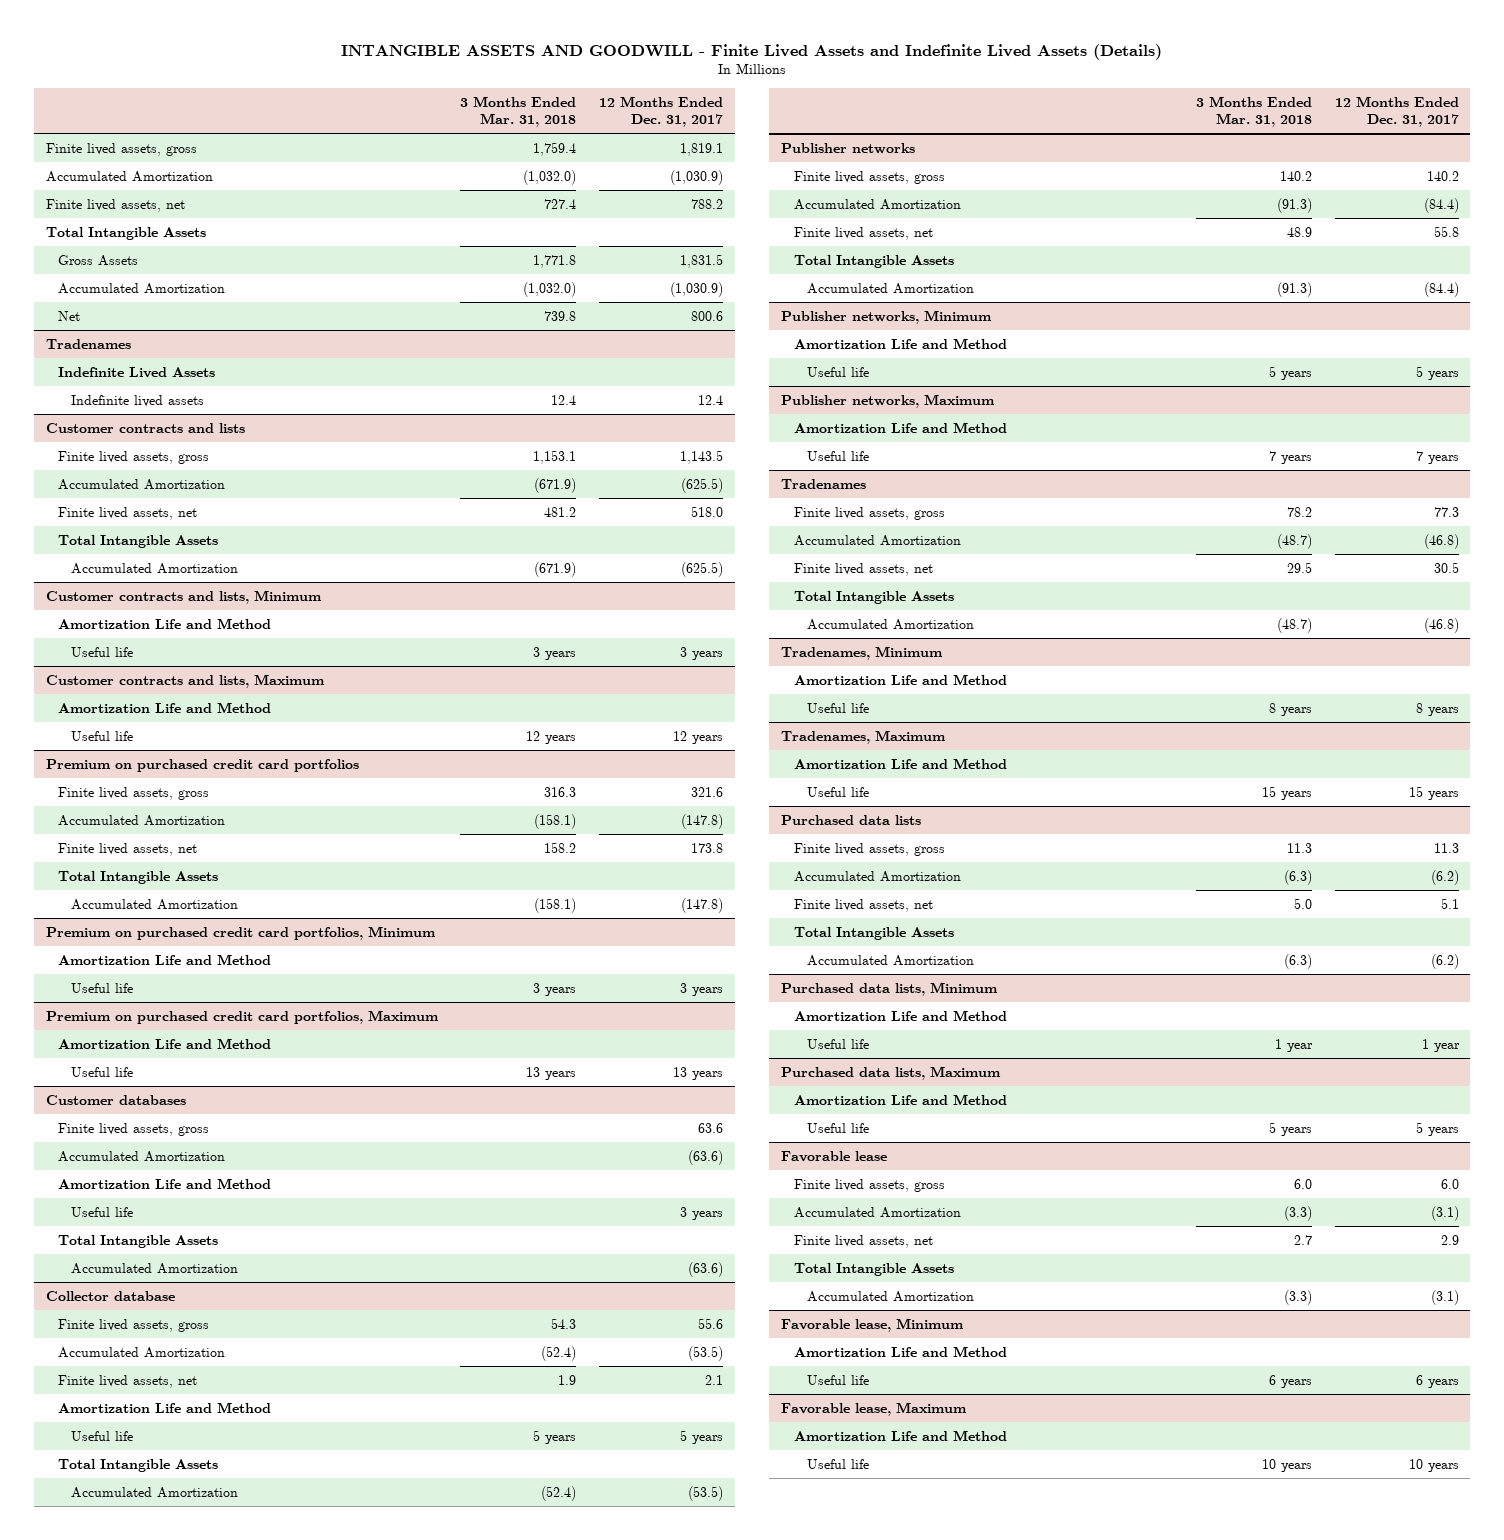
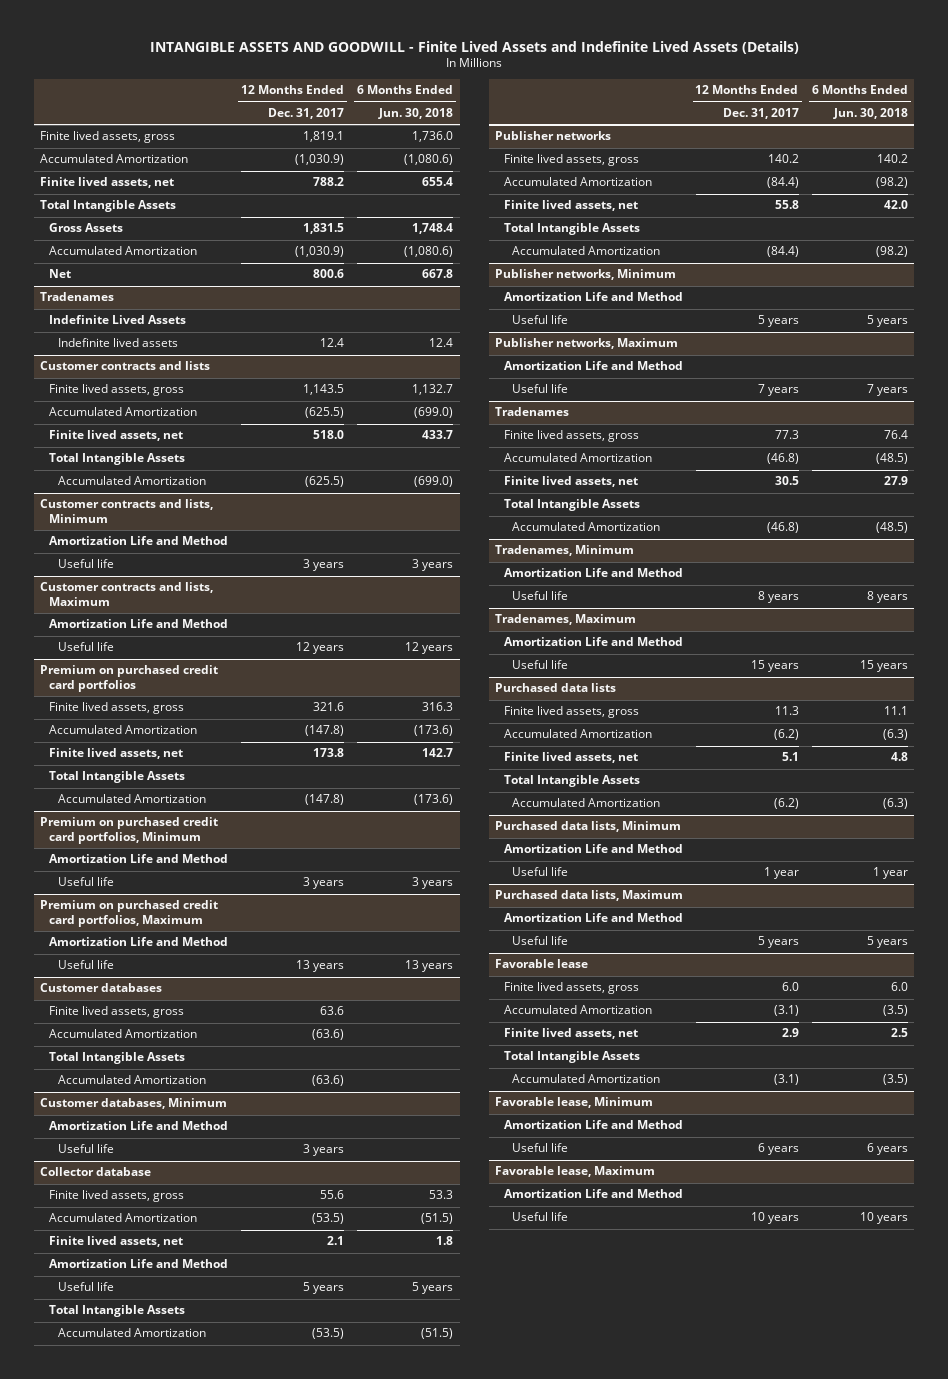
- | 3 Months Ended Mar. 31, 2018 | 12 Months Ended Dec. 31, 2017
+ | 12 Months Ended Dec. 31, 2017 | 6 Months Ended Jun. 30, 2018
@ Customer databases
- Amortization Life and Method
- Useful life | | 3 years
+ Customer databases, Minimum
+ Amortization Life and Method
+ Useful life | 3 years |

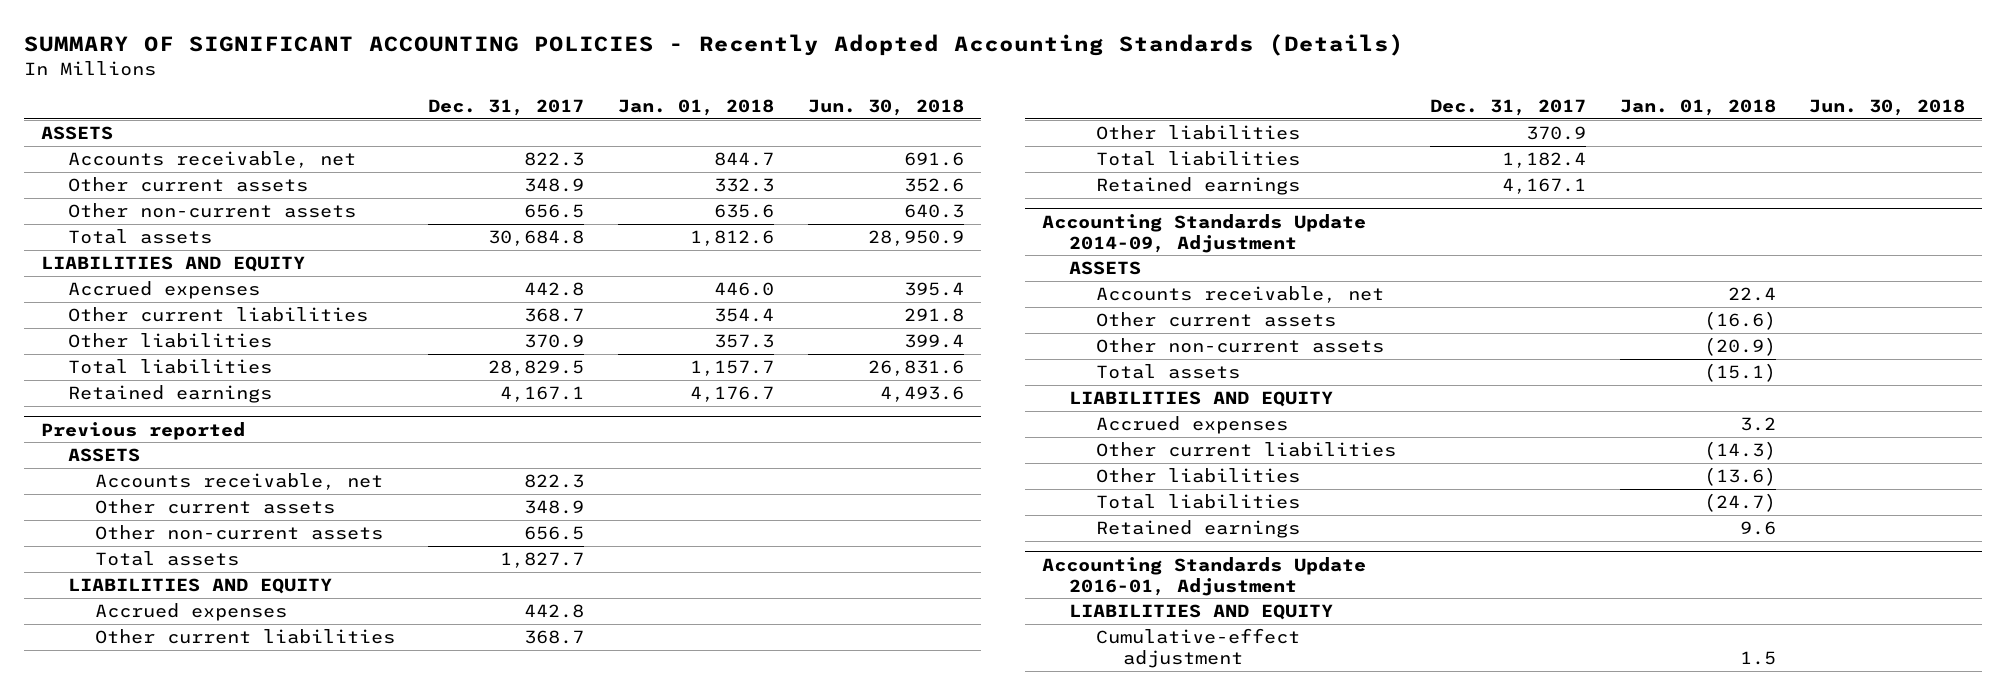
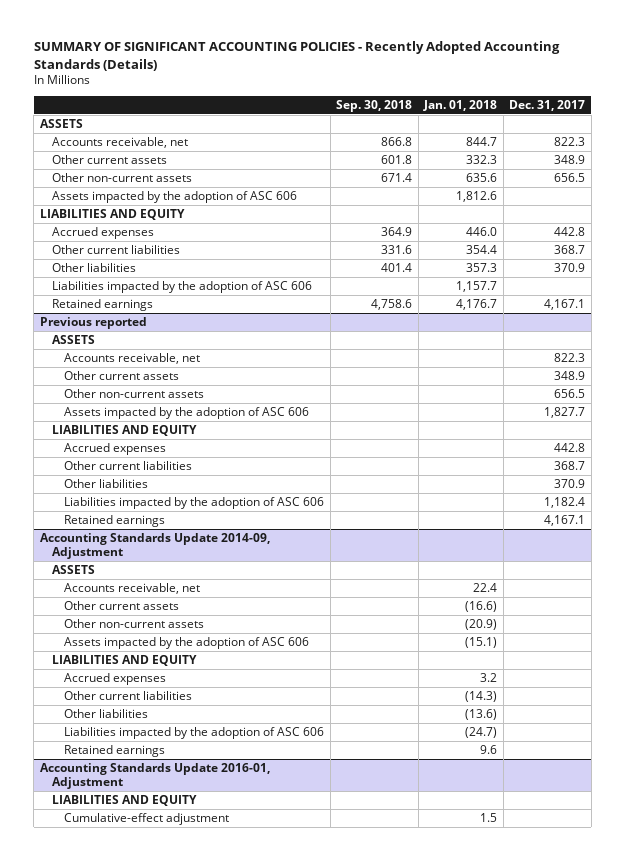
- | Dec. 31, 2017 | Jan. 01, 2018 | Jun. 30, 2018
+ | Sep. 30, 2018 | Jan. 01, 2018 | Dec. 31, 2017
- Total assets | 30,684.8 | 1,812.6 | 28,950.9
+ Assets impacted by the adoption of ASC 606 | | 1,812.6 |
- Total liabilities | 28,829.5 | 1,157.7 | 26,831.6
+ Liabilities impacted by the adoption of ASC 606 | | 1,157.7 |
@ Previous reported
- Total assets | 1,827.7 | |
+ Assets impacted by the adoption of ASC 606 | | | 1,827.7
- Total liabilities | 1,182.4 | |
+ Liabilities impacted by the adoption of ASC 606 | | | 1,182.4
@ Accounting Standards Update 2014-09, Adjustment
- Total assets | | (15.1) |
+ Assets impacted by the adoption of ASC 606 | | (15.1) |
- Total liabilities | | (24.7) |
+ Liabilities impacted by the adoption of ASC 606 | | (24.7) |

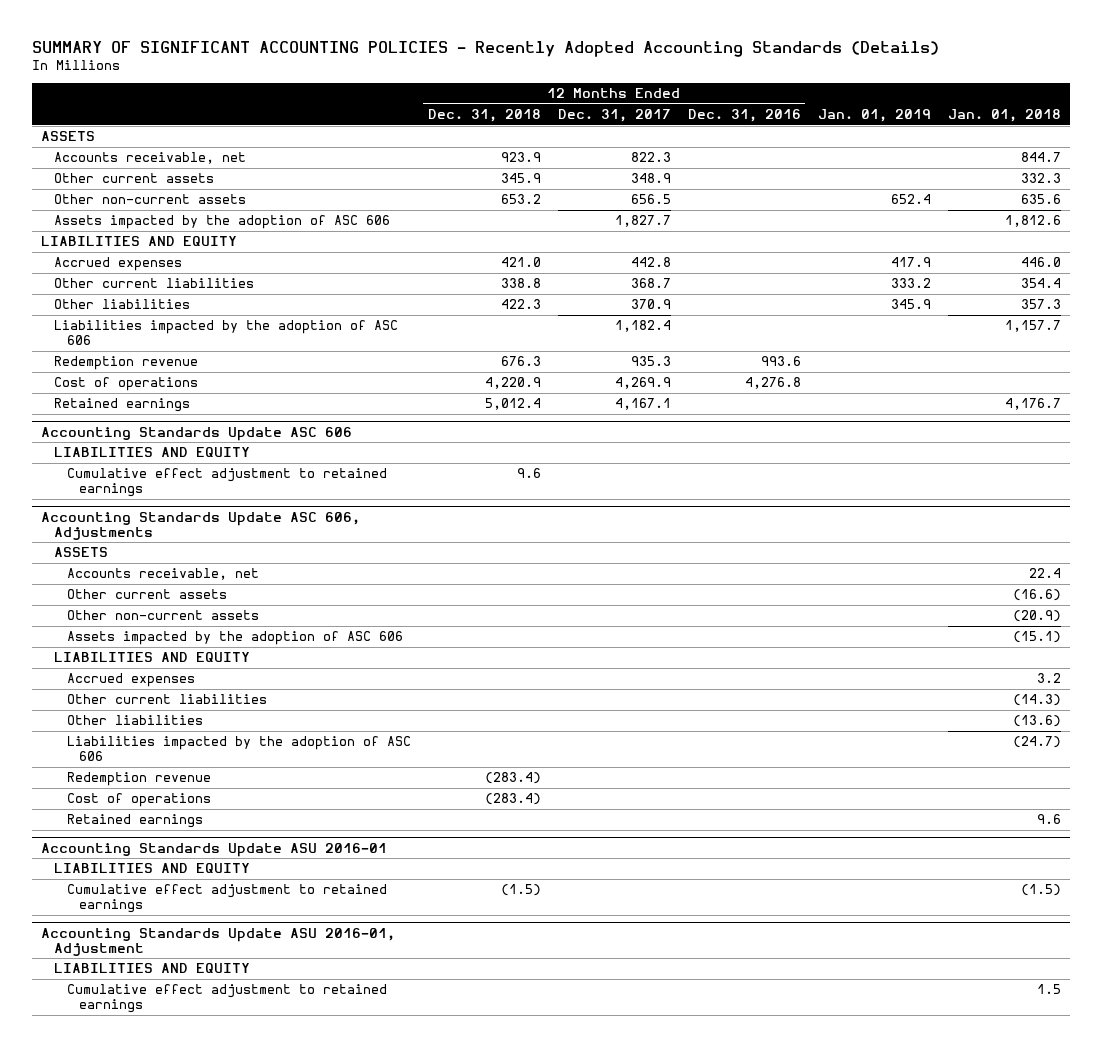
- | Sep. 30, 2018 | Jan. 01, 2018 | Dec. 31, 2017
+ | 12 Months Ended Dec. 31, 2018 | 12 Months Ended Dec. 31, 2017 | 12 Months Ended Dec. 31, 2016 | Jan. 01, 2019 | Jan. 01, 2018
+ Redemption revenue | 676.3 | 935.3 | 993.6 | |
+ Cost of operations | 4,220.9 | 4,269.9 | 4,276.8 | |
- Previous reported
- ASSETS
- Accounts receivable, net | | | 822.3
- Other current assets | | | 348.9
- Other non-current assets | | | 656.5
- Assets impacted by the adoption of ASC 606 | | | 1,827.7
+ Accounting Standards Update ASC 606
- Accrued expenses | | | 442.8
- Other current liabilities | | | 368.7
- Other liabilities | | | 370.9
- Liabilities impacted by the adoption of ASC 606 | | | 1,182.4
- Retained earnings | | | 4,167.1
- Accounting Standards Update 2014-09, Adjustment
+ Cumulative effect adjustment to retained earnings | 9.6 | | | |
+ Accounting Standards Update ASC 606, Adjustments
+ Redemption revenue | (283.4) | | | |
+ Cost of operations | (283.4) | | | |
- Accounting Standards Update 2016-01, Adjustment
+ Accounting Standards Update ASU 2016-01
- Cumulative-effect adjustment | | 1.5 |
+ Cumulative effect adjustment to retained earnings | (1.5) | | | | (1.5)
+ Accounting Standards Update ASU 2016-01, Adjustment
+ LIABILITIES AND EQUITY
+ Cumulative effect adjustment to retained earnings | | | | | 1.5

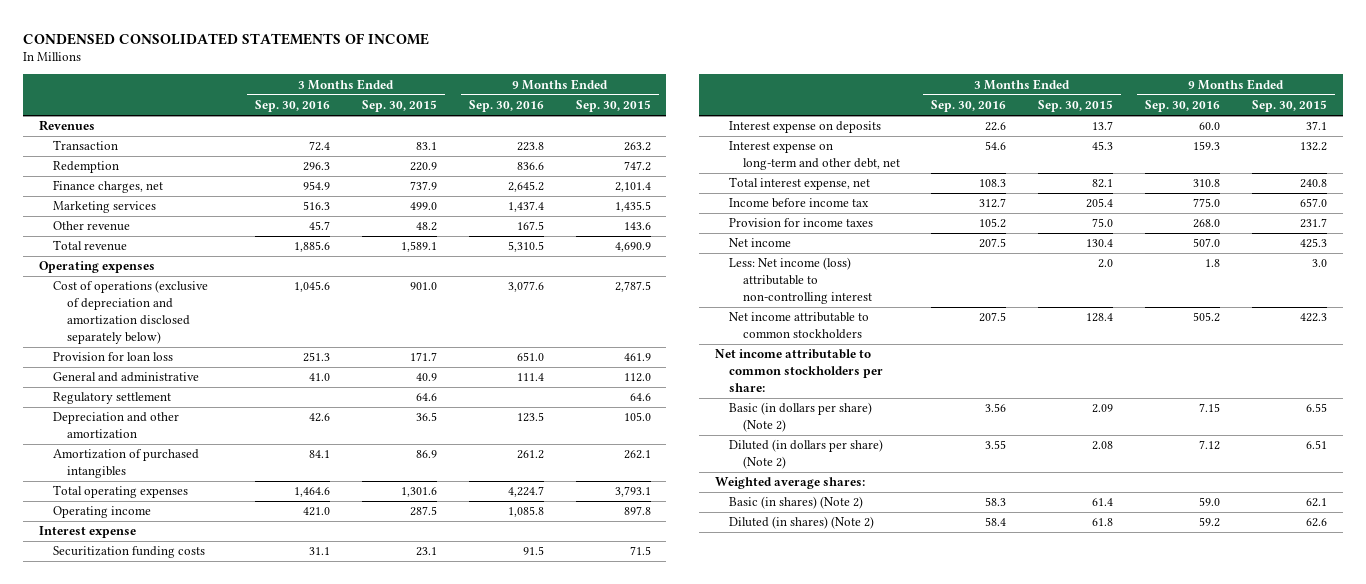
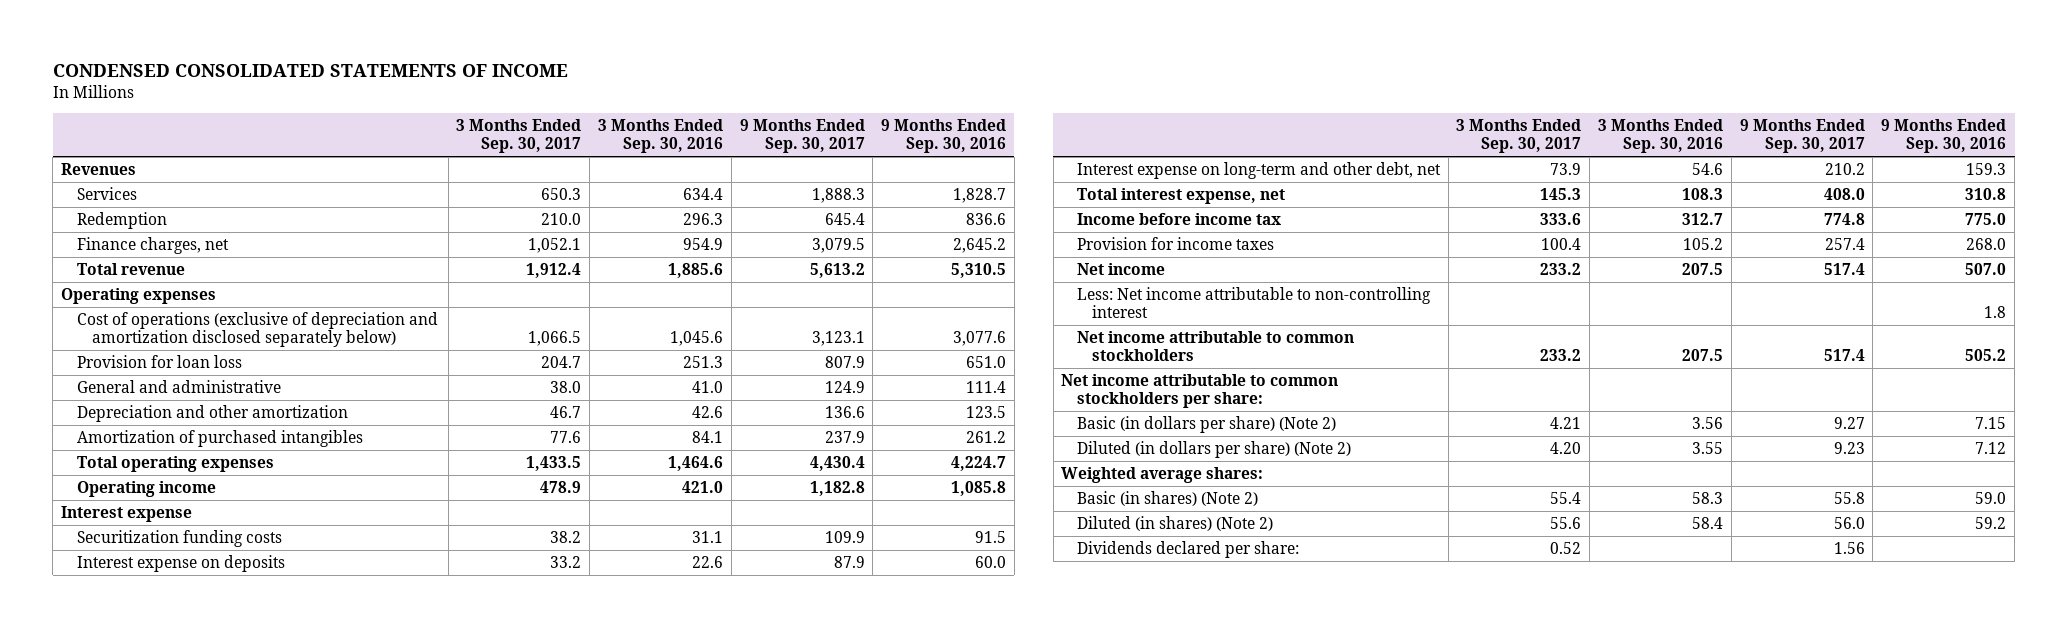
- | 3 Months Ended Sep. 30, 2016 | 3 Months Ended Sep. 30, 2015 | 9 Months Ended Sep. 30, 2016 | 9 Months Ended Sep. 30, 2015
+ | 3 Months Ended Sep. 30, 2017 | 3 Months Ended Sep. 30, 2016 | 9 Months Ended Sep. 30, 2017 | 9 Months Ended Sep. 30, 2016
- Transaction | 72.4 | 83.1 | 223.8 | 263.2
+ Services | 650.3 | 634.4 | 1,888.3 | 1,828.7
- Marketing services | 516.3 | 499.0 | 1,437.4 | 1,435.5
- Other revenue | 45.7 | 48.2 | 167.5 | 143.6
- Regulatory settlement | | 64.6 | | 64.6
- Less: Net income (loss) attributable to non-controlling interest | | 2.0 | 1.8 | 3.0
+ Less: Net income attributable to non-controlling interest | | | | 1.8
+ Dividends declared per share: | 0.52 | | 1.56 |

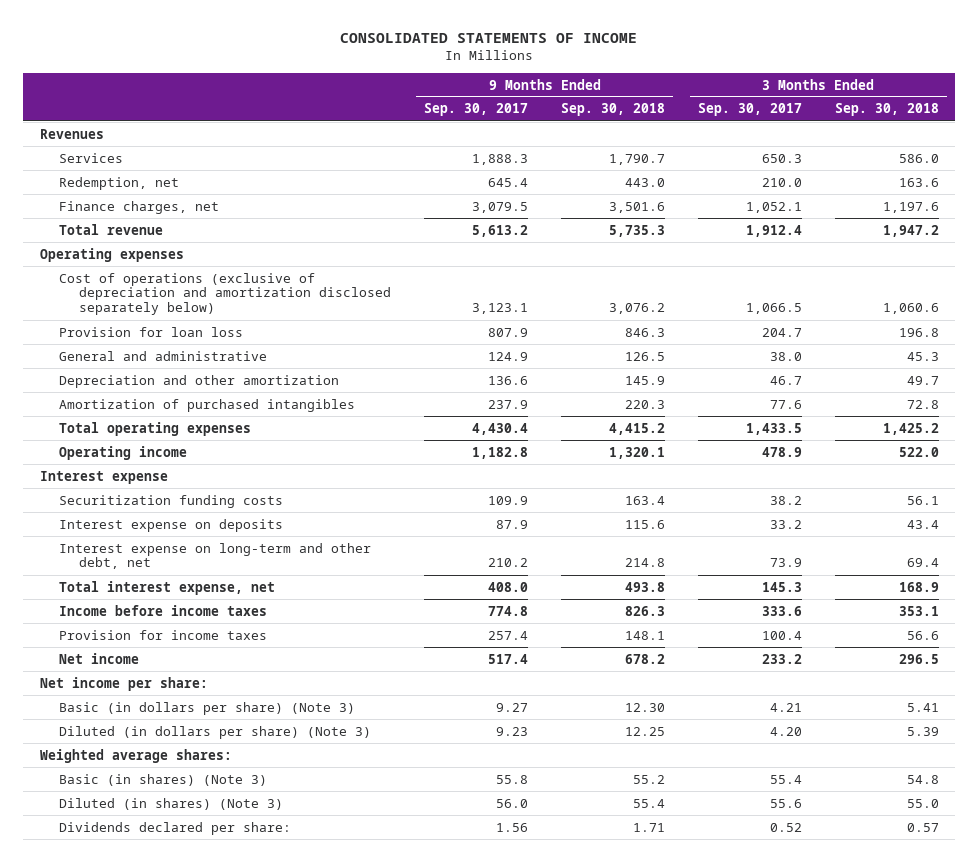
- CONDENSED CONSOLIDATED STATEMENTS OF INCOME
+ CONSOLIDATED STATEMENTS OF INCOME
- | 3 Months Ended Sep. 30, 2017 | 3 Months Ended Sep. 30, 2016 | 9 Months Ended Sep. 30, 2017 | 9 Months Ended Sep. 30, 2016
+ | 9 Months Ended Sep. 30, 2017 | 9 Months Ended Sep. 30, 2018 | 3 Months Ended Sep. 30, 2017 | 3 Months Ended Sep. 30, 2018
- Redemption | 210.0 | 296.3 | 645.4 | 836.6
+ Redemption, net | 645.4 | 443.0 | 210.0 | 163.6
- Income before income tax | 333.6 | 312.7 | 774.8 | 775.0
+ Income before income taxes | 774.8 | 826.3 | 333.6 | 353.1
- Less: Net income attributable to non-controlling interest | | | | 1.8
- Net income attributable to common stockholders | 233.2 | 207.5 | 517.4 | 505.2
- Net income attributable to common stockholders per share:
- Basic (in dollars per share) (Note 2) | 4.21 | 3.56 | 9.27 | 7.15
- Diluted (in dollars per share) (Note 2) | 4.20 | 3.55 | 9.23 | 7.12
+ Net income per share:
+ Basic (in dollars per share) (Note 3) | 9.27 | 12.30 | 4.21 | 5.41
+ Diluted (in dollars per share) (Note 3) | 9.23 | 12.25 | 4.20 | 5.39
- Basic (in shares) (Note 2) | 55.4 | 58.3 | 55.8 | 59.0
- Diluted (in shares) (Note 2) | 55.6 | 58.4 | 56.0 | 59.2
+ Basic (in shares) (Note 3) | 55.8 | 55.2 | 55.4 | 54.8
+ Diluted (in shares) (Note 3) | 56.0 | 55.4 | 55.6 | 55.0

